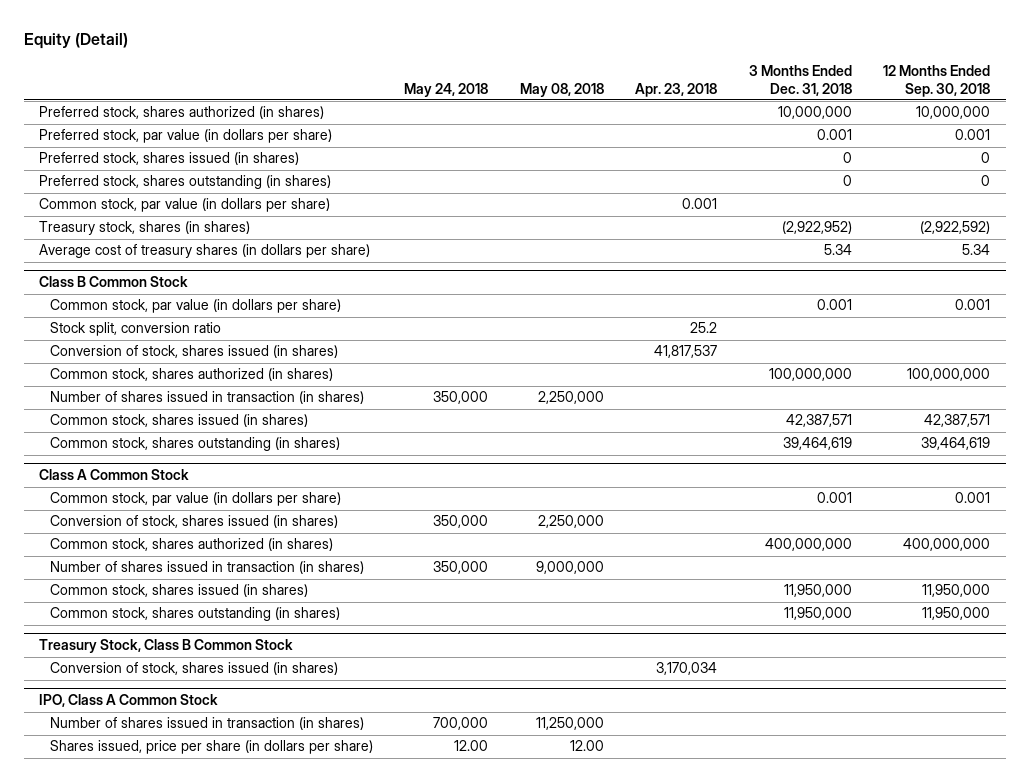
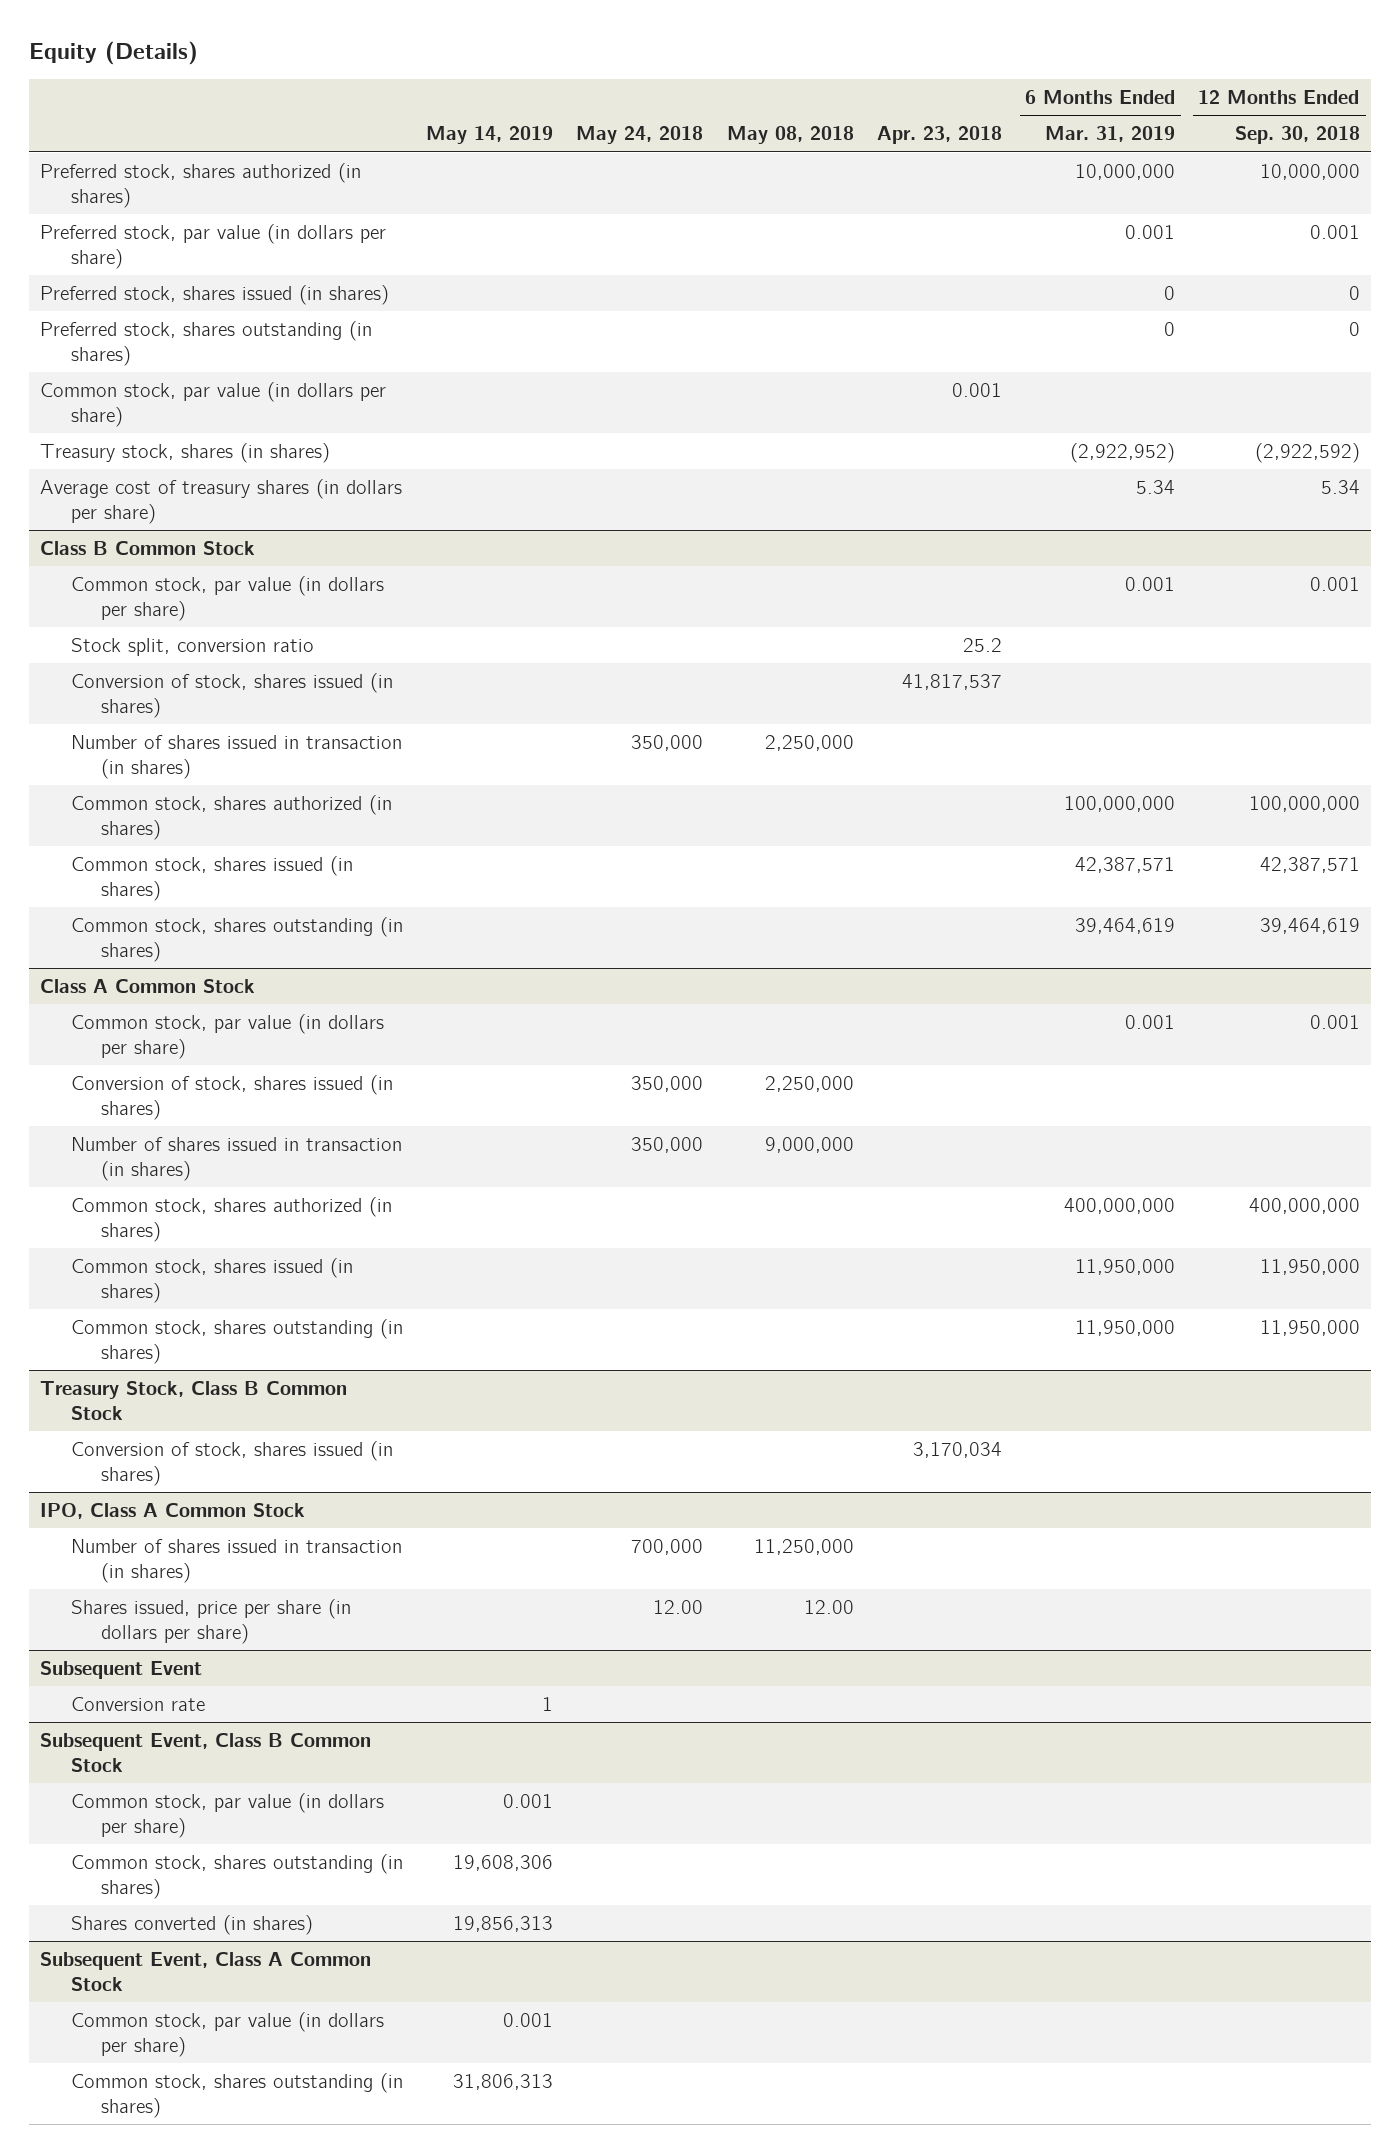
- Equity (Detail)
+ Equity (Details)
- | May 24, 2018 | May 08, 2018 | Apr. 23, 2018 | 3 Months Ended Dec. 31, 2018 | 12 Months Ended Sep. 30, 2018
+ | May 14, 2019 | May 24, 2018 | May 08, 2018 | Apr. 23, 2018 | 6 Months Ended Mar. 31, 2019 | 12 Months Ended Sep. 30, 2018
@ Class B Common Stock
moved down: Common stock, shares authorized (in shares) | | | | | 100,000,000 | 100,000,000
@ Class A Common Stock
moved down: Common stock, shares authorized (in shares) | | | | | 400,000,000 | 400,000,000
+ Subsequent Event
+ Conversion rate | 1 | | | | |
+ Subsequent Event, Class B Common Stock
+ Common stock, par value (in dollars per share) | 0.001 | | | | |
+ Common stock, shares outstanding (in shares) | 19,608,306 | | | | |
+ Shares converted (in shares) | 19,856,313 | | | | |
+ Subsequent Event, Class A Common Stock
+ Common stock, par value (in dollars per share) | 0.001 | | | | |
+ Common stock, shares outstanding (in shares) | 31,806,313 | | | | |

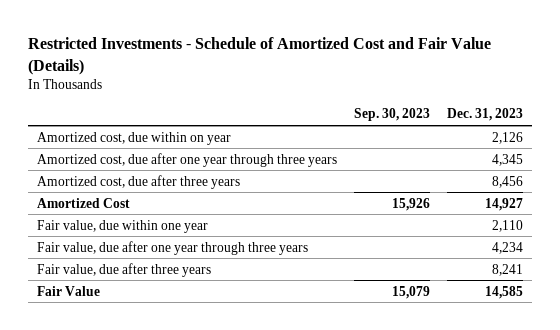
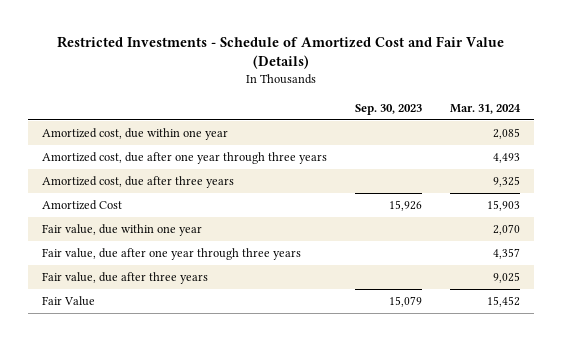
- | Sep. 30, 2023 | Dec. 31, 2023
+ | Sep. 30, 2023 | Mar. 31, 2024
- Amortized cost, due within on year | | 2,126
+ Amortized cost, due within one year | | 2,085

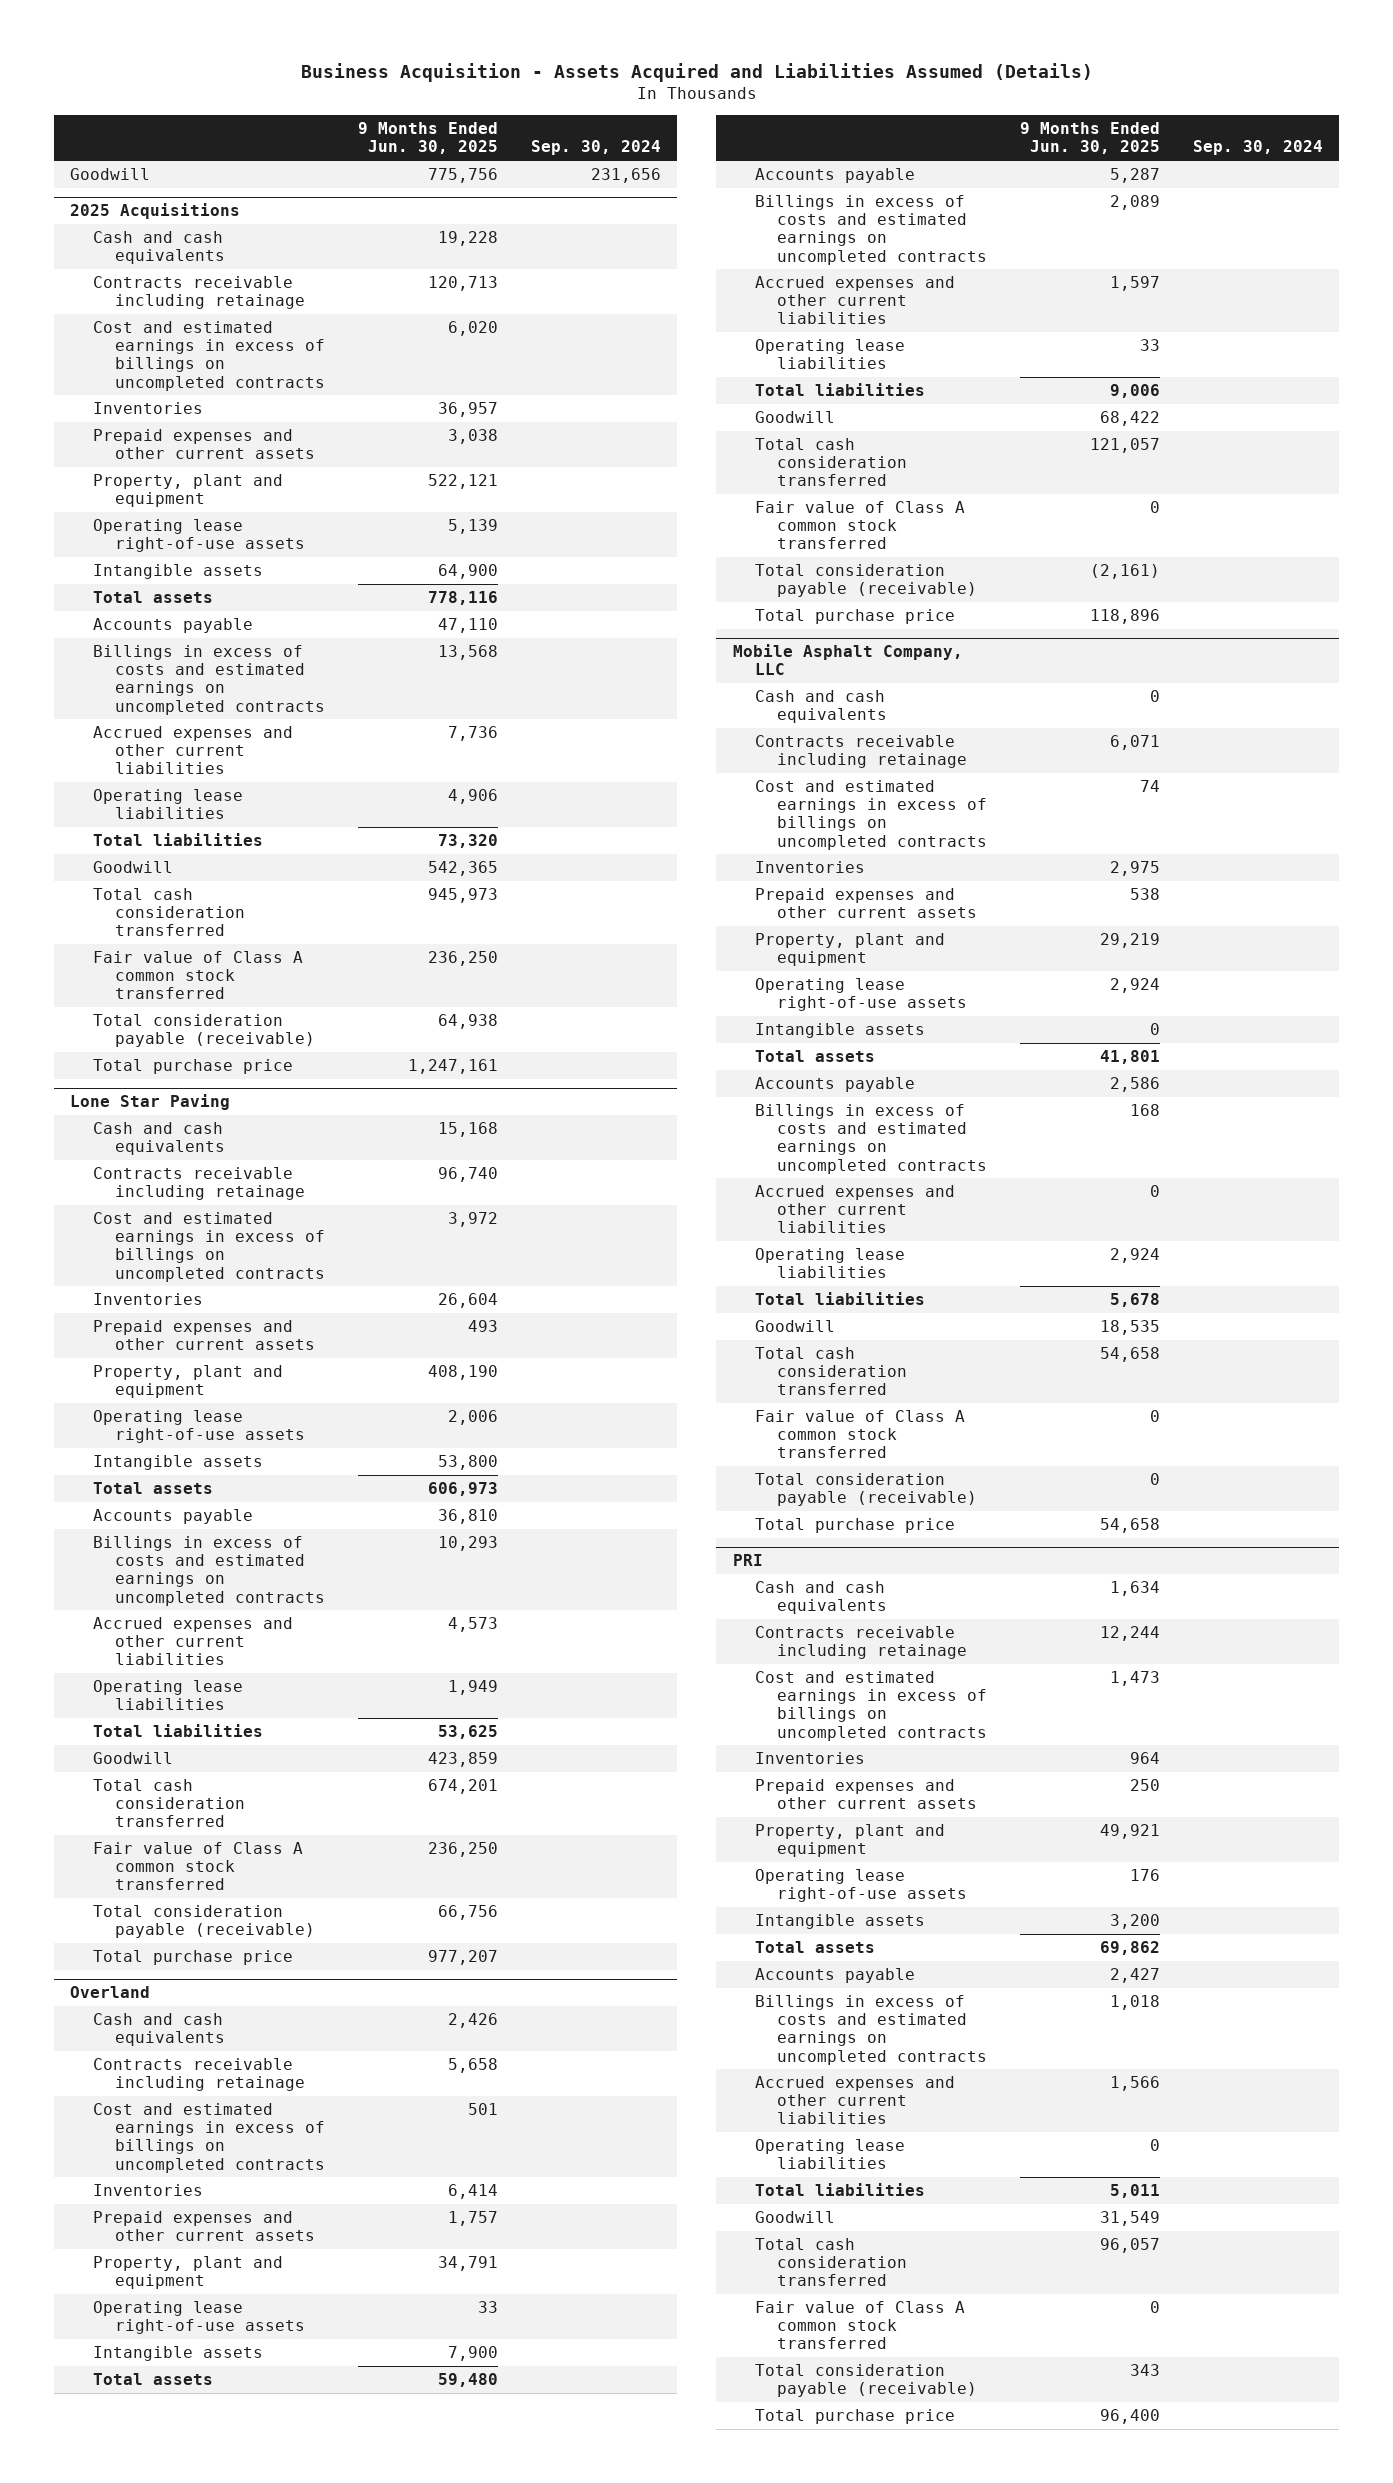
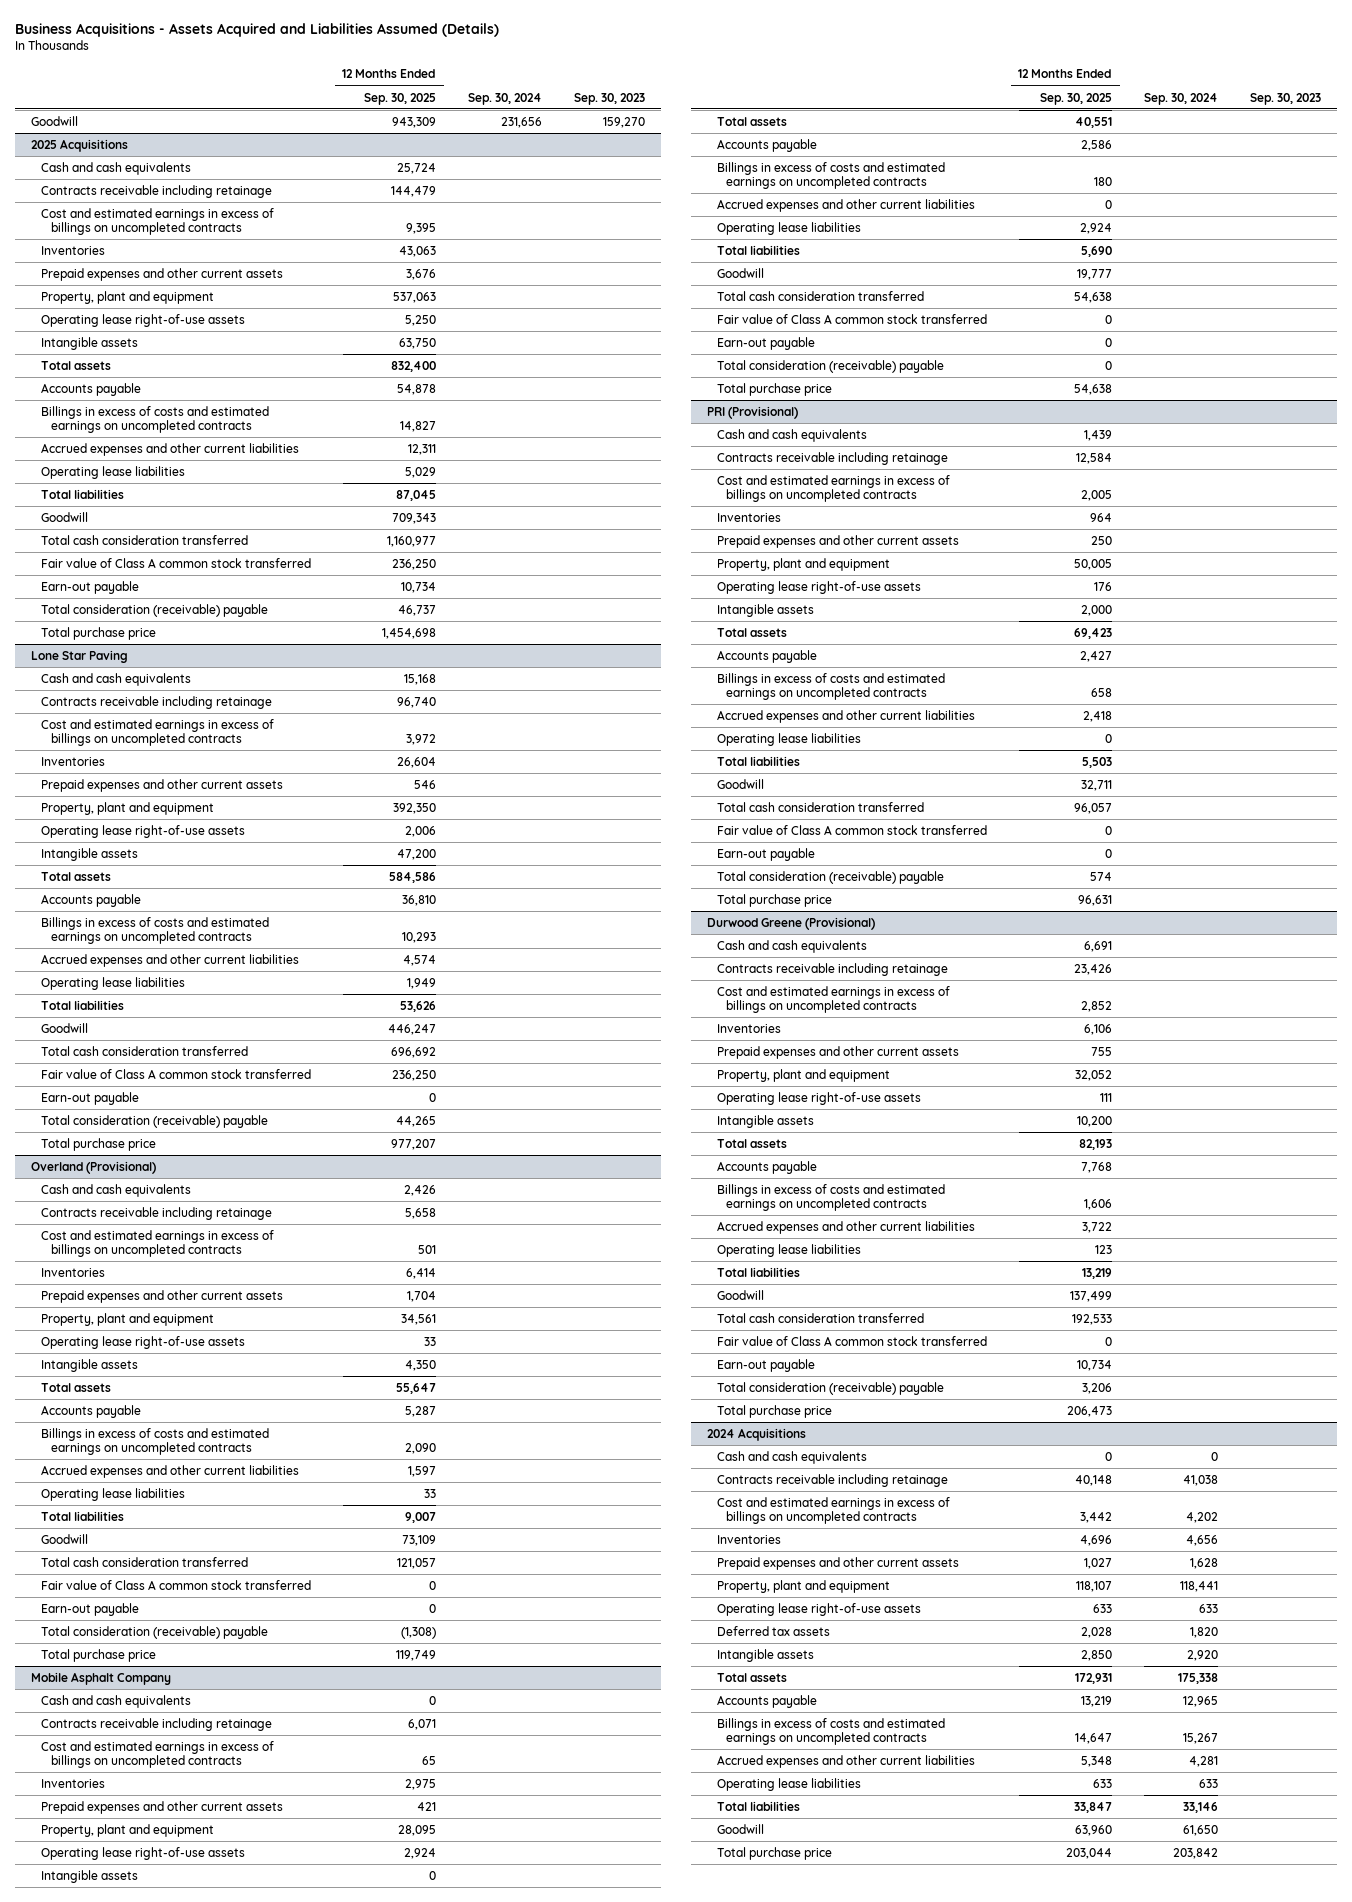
- Business Acquisition - Assets Acquired and Liabilities Assumed (Details)
+ Business Acquisitions - Assets Acquired and Liabilities Assumed (Details)
- | 9 Months Ended Jun. 30, 2025 | Sep. 30, 2024
+ | 12 Months Ended Sep. 30, 2025 | Sep. 30, 2024 | Sep. 30, 2023
@ 2025 Acquisitions
- Total consideration payable (receivable) | 64,938 |
+ Earn-out payable | 10,734 | |
+ Total consideration (receivable) payable | 46,737 | |
@ Lone Star Paving
- Total consideration payable (receivable) | 66,756 |
+ Earn-out payable | 0 | |
+ Total consideration (receivable) payable | 44,265 | |
- Overland
+ Overland (Provisional)
- Total consideration payable (receivable) | (2,161) |
+ Earn-out payable | 0 | |
+ Total consideration (receivable) payable | (1,308) | |
- Mobile Asphalt Company, LLC
+ Mobile Asphalt Company
- Total consideration payable (receivable) | 0 |
+ Earn-out payable | 0 | |
+ Total consideration (receivable) payable | 0 | |
- PRI
+ PRI (Provisional)
- Total consideration payable (receivable) | 343 |
+ Earn-out payable | 0 | |
+ Total consideration (receivable) payable | 574 | |
+ Durwood Greene (Provisional)
+ Cash and cash equivalents | 6,691 | |
+ Contracts receivable including retainage | 23,426 | |
+ Cost and estimated earnings in excess of billings on uncompleted contracts | 2,852 | |
+ Inventories | 6,106 | |
+ Prepaid expenses and other current assets | 755 | |
+ Property, plant and equipment | 32,052 | |
+ Operating lease right-of-use assets | 111 | |
+ Intangible assets | 10,200 | |
+ Total assets | 82,193 | |
+ Accounts payable | 7,768 | |
+ Billings in excess of costs and estimated earnings on uncompleted contracts | 1,606 | |
+ Accrued expenses and other current liabilities | 3,722 | |
+ Operating lease liabilities | 123 | |
+ Total liabilities | 13,219 | |
+ Goodwill | 137,499 | |
+ Total cash consideration transferred | 192,533 | |
+ Fair value of Class A common stock transferred | 0 | |
+ Earn-out payable | 10,734 | |
+ Total consideration (receivable) payable | 3,206 | |
+ Total purchase price | 206,473 | |
+ 2024 Acquisitions
+ Cash and cash equivalents | 0 | 0 |
+ Contracts receivable including retainage | 40,148 | 41,038 |
+ Cost and estimated earnings in excess of billings on uncompleted contracts | 3,442 | 4,202 |
+ Inventories | 4,696 | 4,656 |
+ Prepaid expenses and other current assets | 1,027 | 1,628 |
+ Property, plant and equipment | 118,107 | 118,441 |
+ Operating lease right-of-use assets | 633 | 633 |
+ Deferred tax assets | 2,028 | 1,820 |
+ Intangible assets | 2,850 | 2,920 |
+ Total assets | 172,931 | 175,338 |
+ Accounts payable | 13,219 | 12,965 |
+ Billings in excess of costs and estimated earnings on uncompleted contracts | 14,647 | 15,267 |
+ Accrued expenses and other current liabilities | 5,348 | 4,281 |
+ Operating lease liabilities | 633 | 633 |
+ Total liabilities | 33,847 | 33,146 |
+ Goodwill | 63,960 | 61,650 |
+ Total purchase price | 203,044 | 203,842 |

